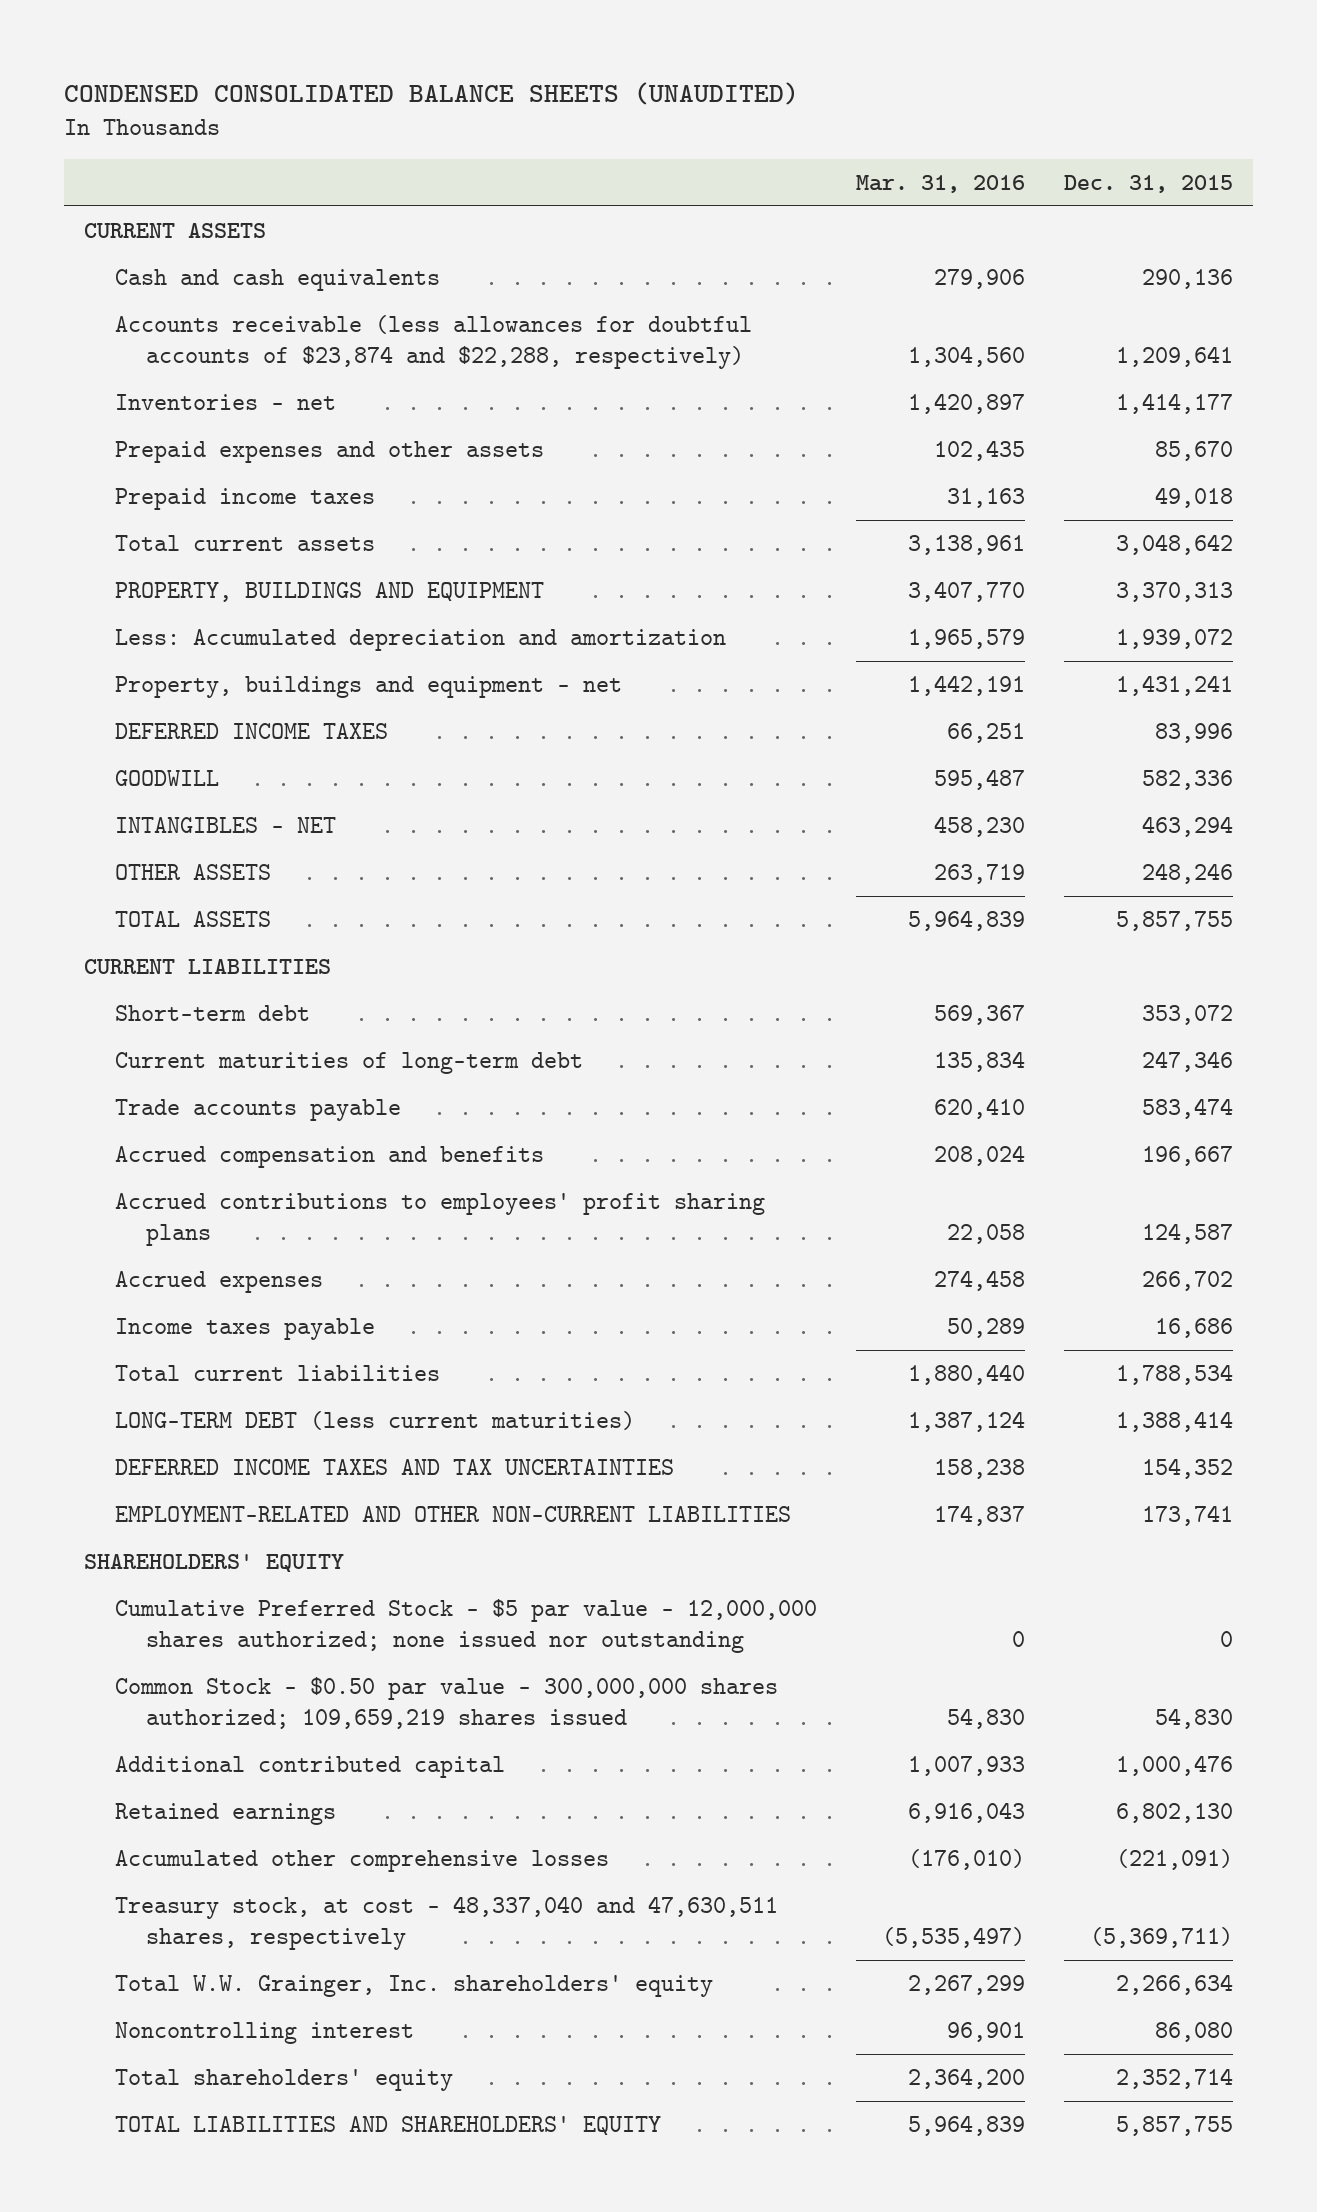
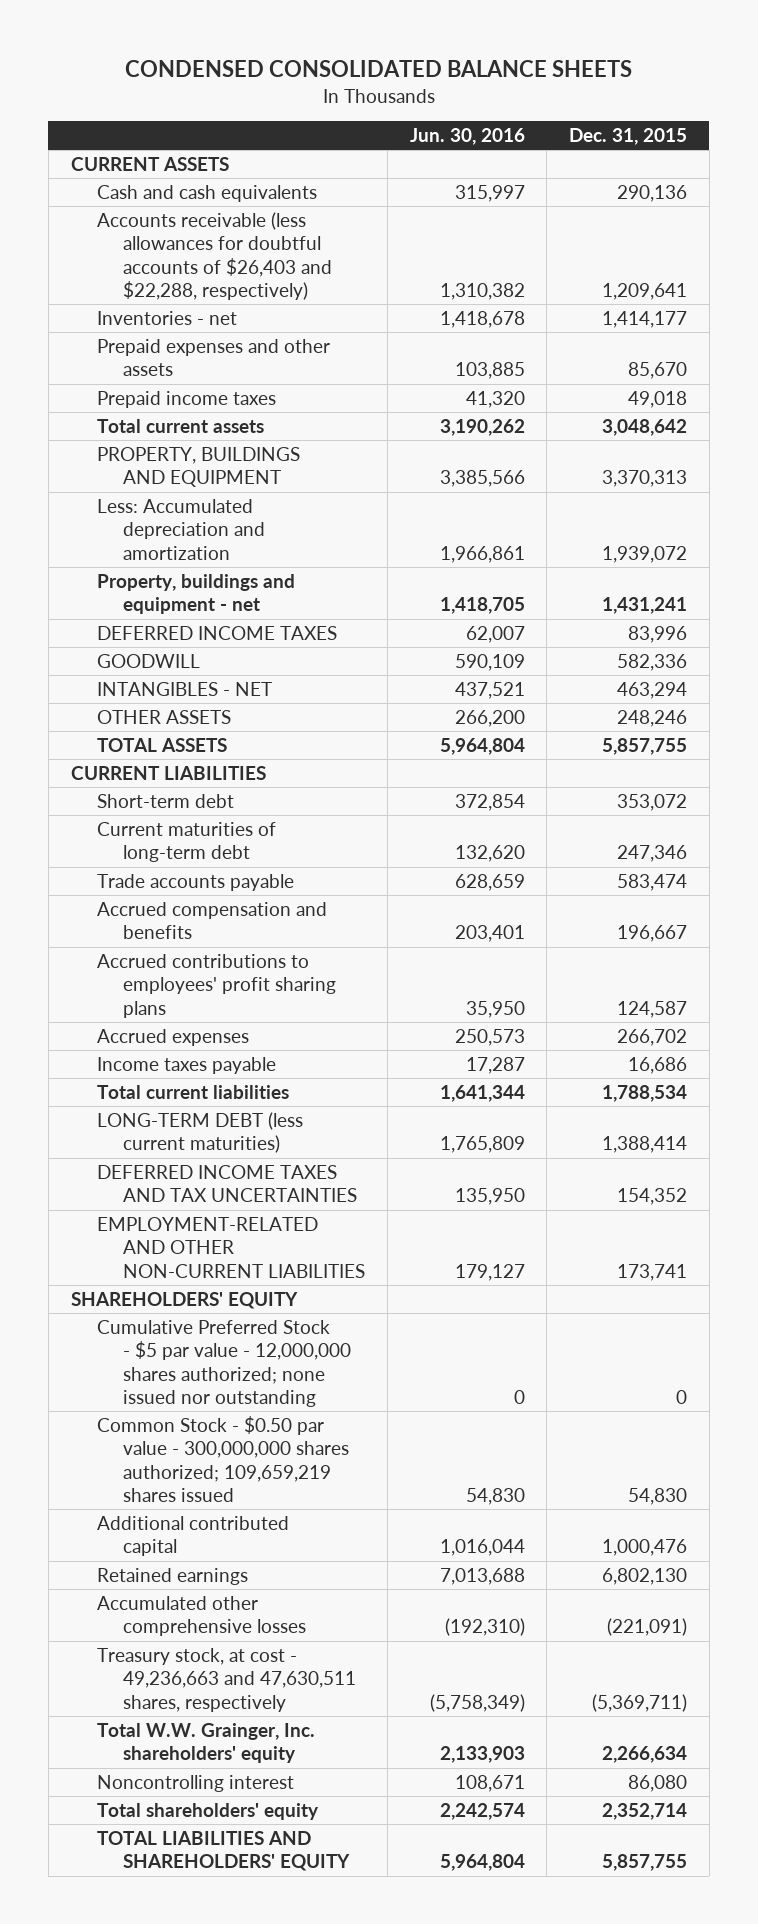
- CONDENSED CONSOLIDATED BALANCE SHEETS (UNAUDITED)
+ CONDENSED CONSOLIDATED BALANCE SHEETS
- | Mar. 31, 2016 | Dec. 31, 2015
+ | Jun. 30, 2016 | Dec. 31, 2015
- Accounts receivable (less allowances for doubtful accounts of $23,874 and $22,288, respectively) | 1,304,560 | 1,209,641
+ Accounts receivable (less allowances for doubtful accounts of $26,403 and $22,288, respectively) | 1,310,382 | 1,209,641
- Treasury stock, at cost - 48,337,040 and 47,630,511 shares, respectively | (5,535,497) | (5,369,711)
+ Treasury stock, at cost - 49,236,663 and 47,630,511 shares, respectively | (5,758,349) | (5,369,711)

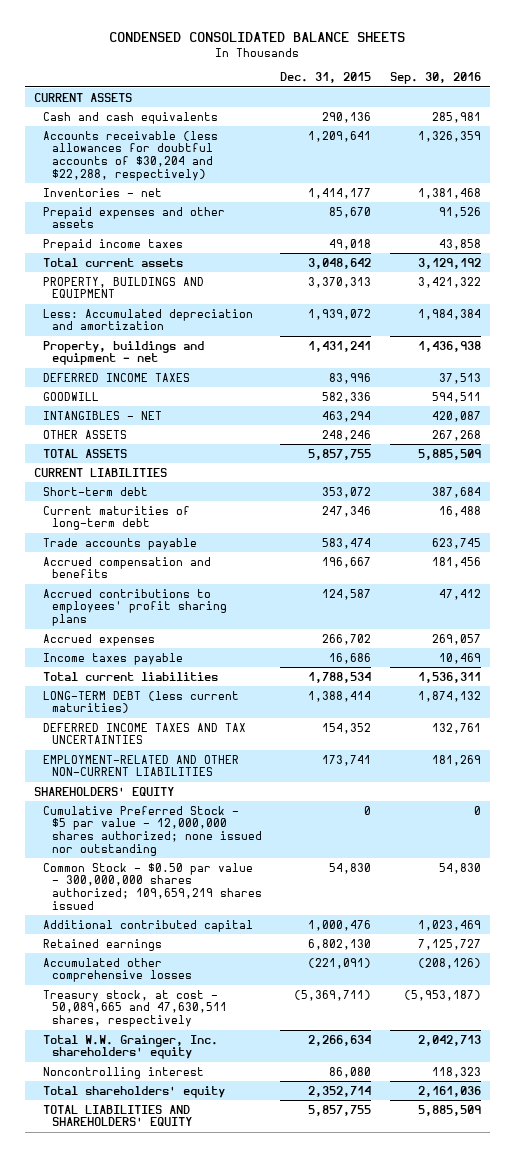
- | Jun. 30, 2016 | Dec. 31, 2015
+ | Dec. 31, 2015 | Sep. 30, 2016
- Accounts receivable (less allowances for doubtful accounts of $26,403 and $22,288, respectively) | 1,310,382 | 1,209,641
+ Accounts receivable (less allowances for doubtful accounts of $30,204 and $22,288, respectively) | 1,209,641 | 1,326,359
- Treasury stock, at cost - 49,236,663 and 47,630,511 shares, respectively | (5,758,349) | (5,369,711)
+ Treasury stock, at cost - 50,089,665 and 47,630,511 shares, respectively | (5,369,711) | (5,953,187)

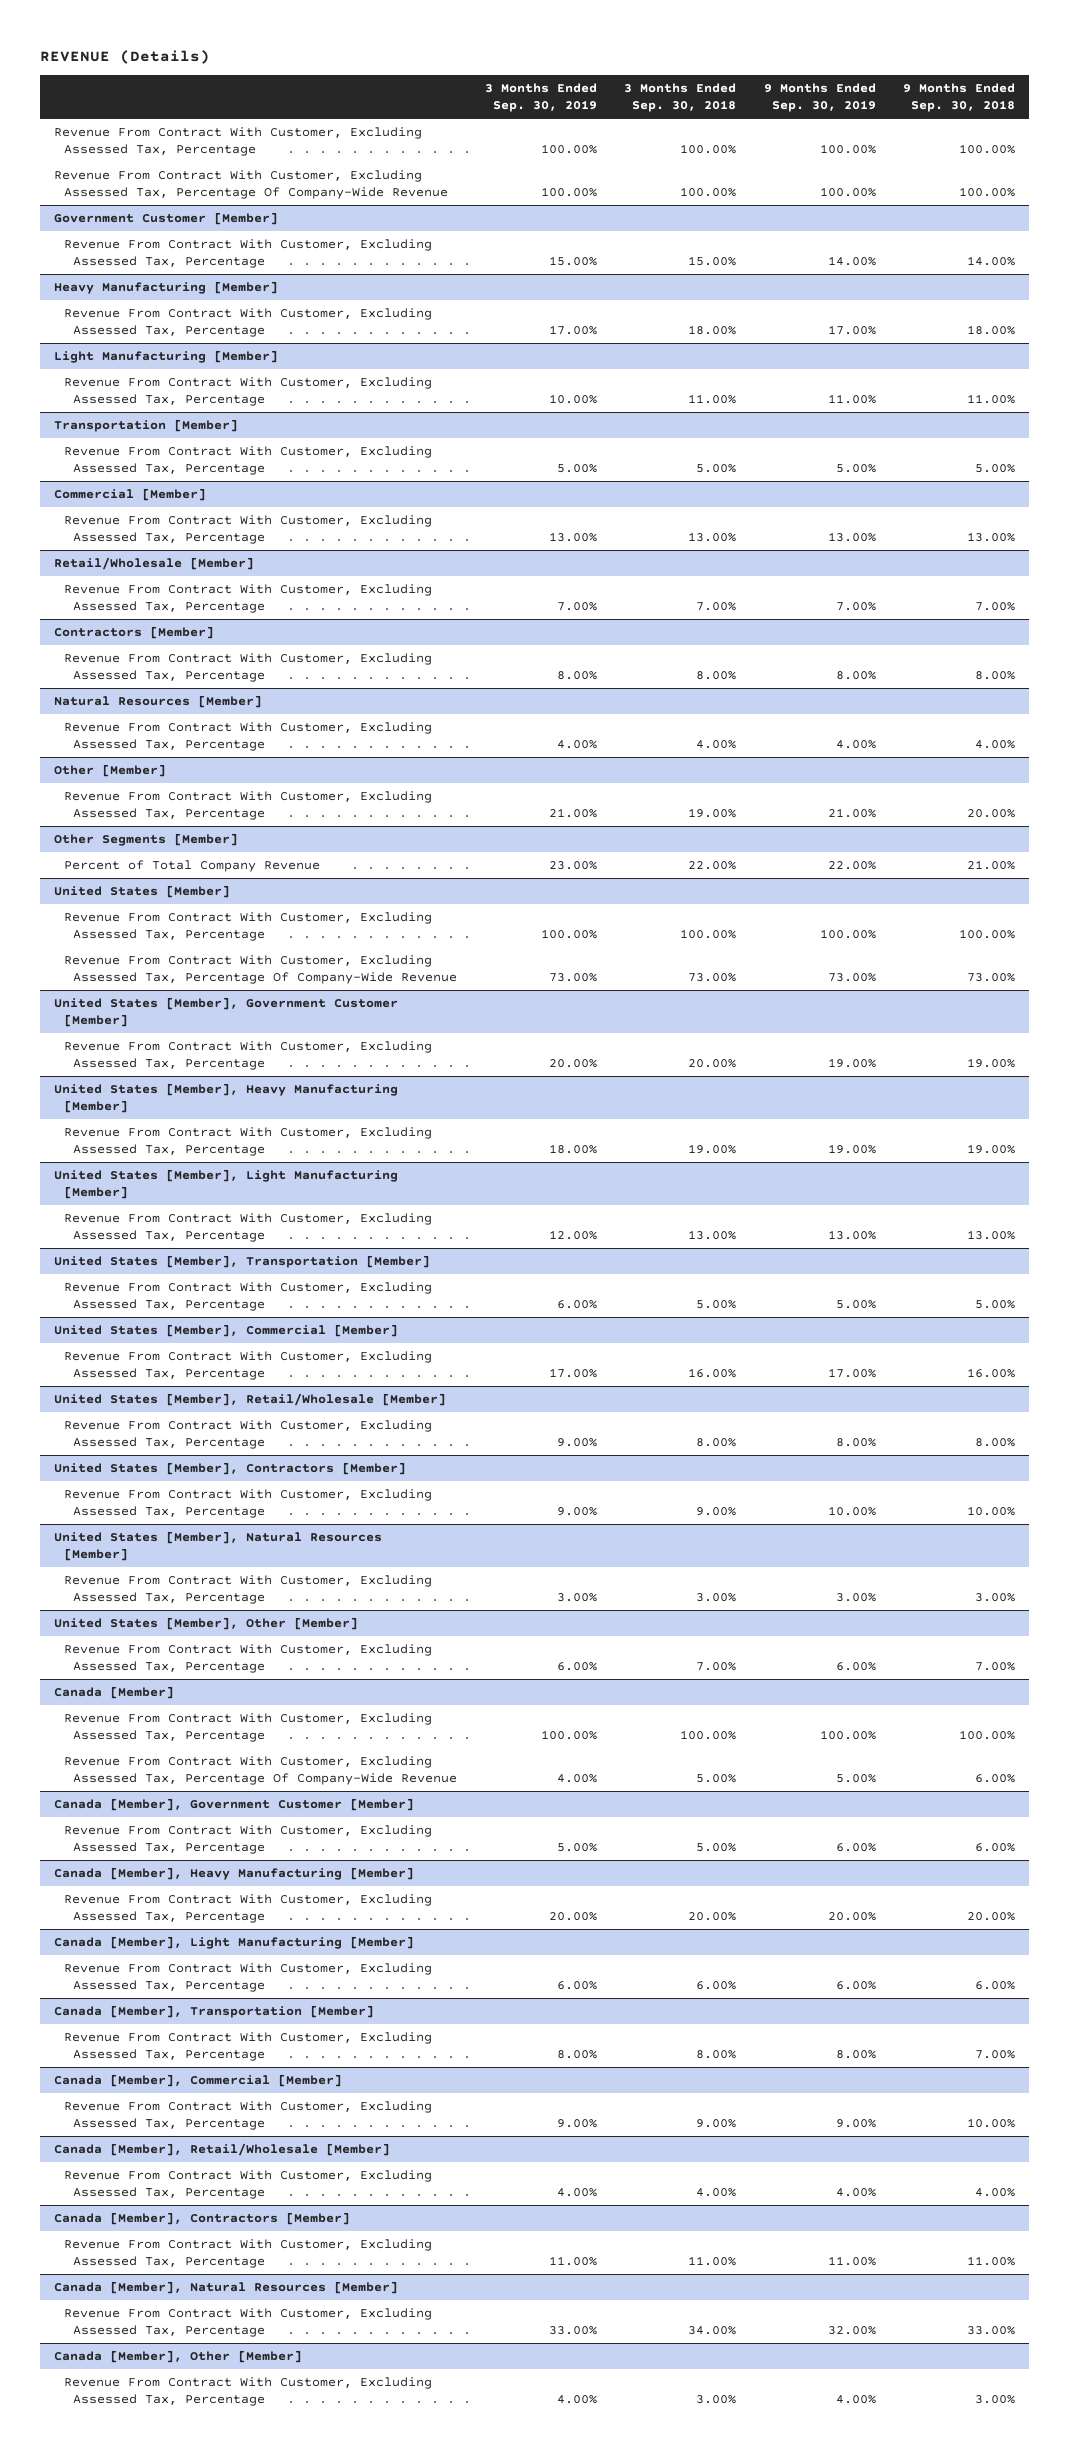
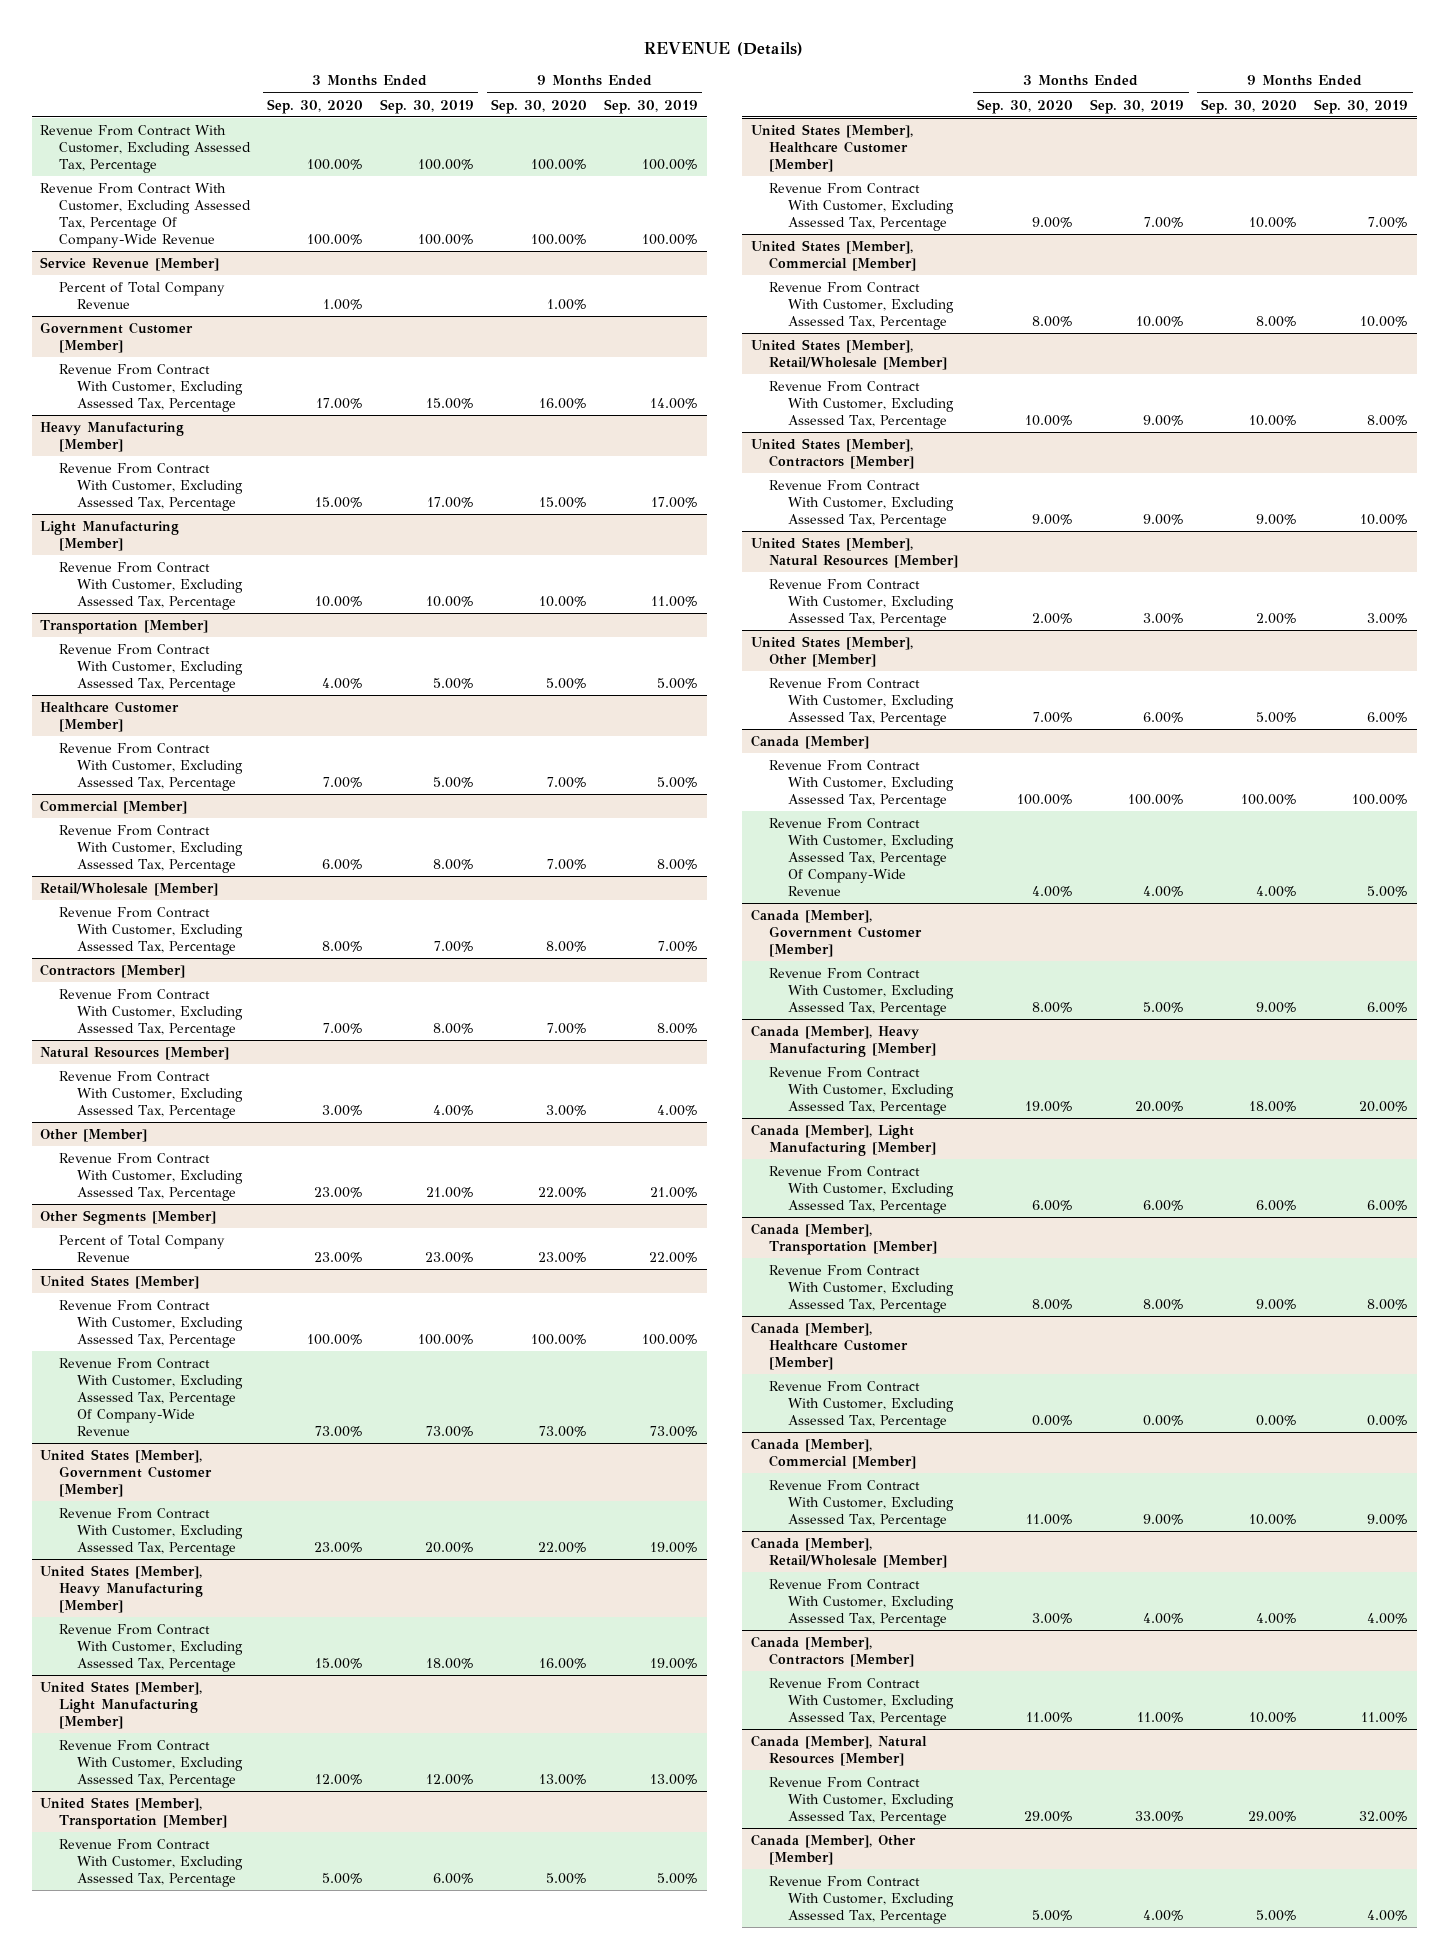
- | 3 Months Ended Sep. 30, 2019 | 3 Months Ended Sep. 30, 2018 | 9 Months Ended Sep. 30, 2019 | 9 Months Ended Sep. 30, 2018
+ | 3 Months Ended Sep. 30, 2020 | 3 Months Ended Sep. 30, 2019 | 9 Months Ended Sep. 30, 2020 | 9 Months Ended Sep. 30, 2019
+ Service Revenue [Member]
+ Percent of Total Company Revenue | 1.00% | | 1.00% |
+ Healthcare Customer [Member]
+ Revenue From Contract With Customer, Excluding Assessed Tax, Percentage | 7.00% | 5.00% | 7.00% | 5.00%
@ Commercial [Member]
- Revenue From Contract With Customer, Excluding Assessed Tax, Percentage | 13.00% | 13.00% | 13.00% | 13.00%
+ Revenue From Contract With Customer, Excluding Assessed Tax, Percentage | 6.00% | 8.00% | 7.00% | 8.00%
+ United States [Member], Healthcare Customer [Member]
+ Revenue From Contract With Customer, Excluding Assessed Tax, Percentage | 9.00% | 7.00% | 10.00% | 7.00%
@ United States [Member], Commercial [Member]
- Revenue From Contract With Customer, Excluding Assessed Tax, Percentage | 17.00% | 16.00% | 17.00% | 16.00%
+ Revenue From Contract With Customer, Excluding Assessed Tax, Percentage | 8.00% | 10.00% | 8.00% | 10.00%
+ Canada [Member], Healthcare Customer [Member]
+ Revenue From Contract With Customer, Excluding Assessed Tax, Percentage | 0.00% | 0.00% | 0.00% | 0.00%

